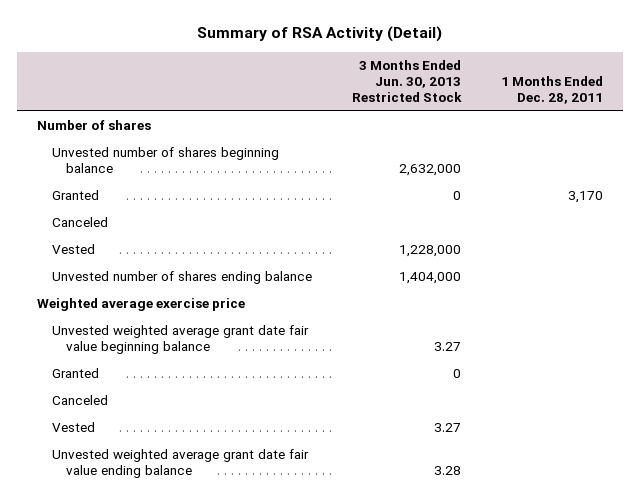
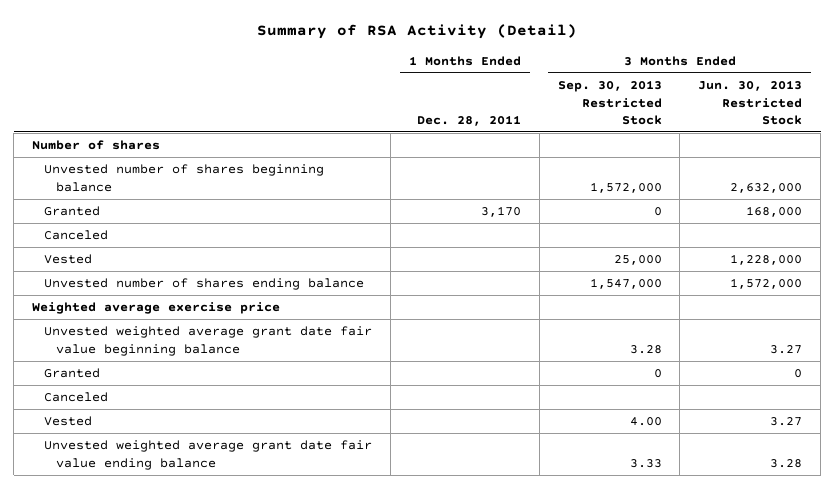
- | 3 Months Ended Jun. 30, 2013 Restricted Stock | 1 Months Ended Dec. 28, 2011
+ | 1 Months Ended Dec. 28, 2011 | 3 Months Ended Sep. 30, 2013 Restricted Stock | 3 Months Ended Jun. 30, 2013 Restricted Stock
- Granted | 0 | 3,170
+ Granted | 3,170 | 0 | 168,000
- Unvested number of shares ending balance | 1,404,000 |
+ Unvested number of shares ending balance | | 1,547,000 | 1,572,000

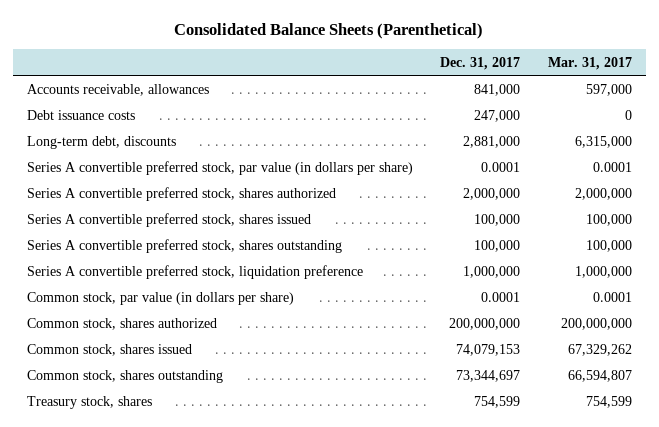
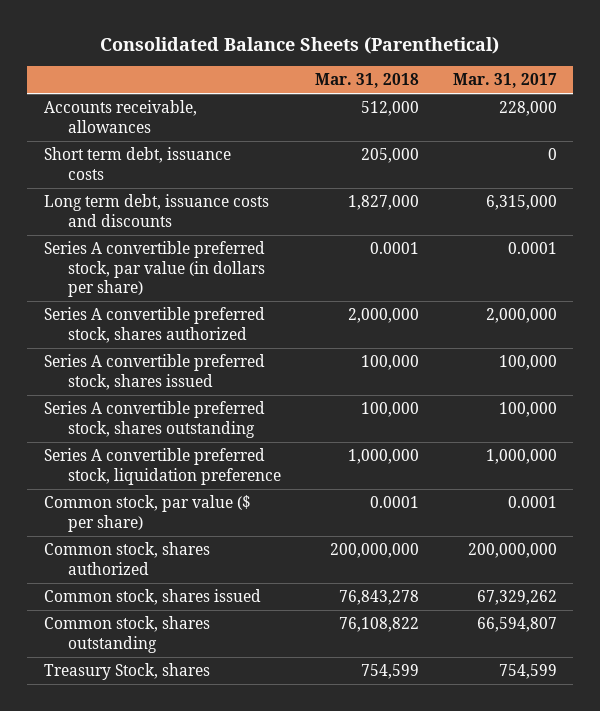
- | Dec. 31, 2017 | Mar. 31, 2017
+ | Mar. 31, 2018 | Mar. 31, 2017
- Accounts receivable, allowances | 841,000 | 597,000
- Debt issuance costs | 247,000 | 0
- Long-term debt, discounts | 2,881,000 | 6,315,000
+ Accounts receivable, allowances | 512,000 | 228,000
+ Short term debt, issuance costs | 205,000 | 0
+ Long term debt, issuance costs and discounts | 1,827,000 | 6,315,000
- Common stock, par value (in dollars per share) | 0.0001 | 0.0001
+ Common stock, par value ($ per share) | 0.0001 | 0.0001
- Treasury stock, shares | 754,599 | 754,599
+ Treasury Stock, shares | 754,599 | 754,599

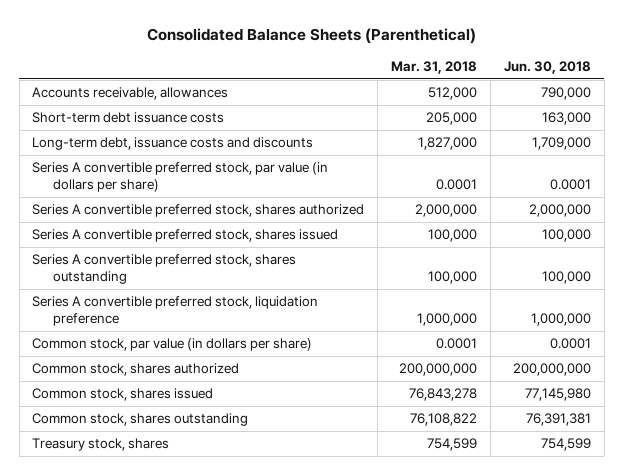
- | Mar. 31, 2018 | Mar. 31, 2017
+ | Mar. 31, 2018 | Jun. 30, 2018
- Short term debt, issuance costs | 205,000 | 0
- Long term debt, issuance costs and discounts | 1,827,000 | 6,315,000
+ Short-term debt issuance costs | 205,000 | 163,000
+ Long-term debt, issuance costs and discounts | 1,827,000 | 1,709,000
- Common stock, par value ($ per share) | 0.0001 | 0.0001
+ Common stock, par value (in dollars per share) | 0.0001 | 0.0001
- Treasury Stock, shares | 754,599 | 754,599
+ Treasury stock, shares | 754,599 | 754,599

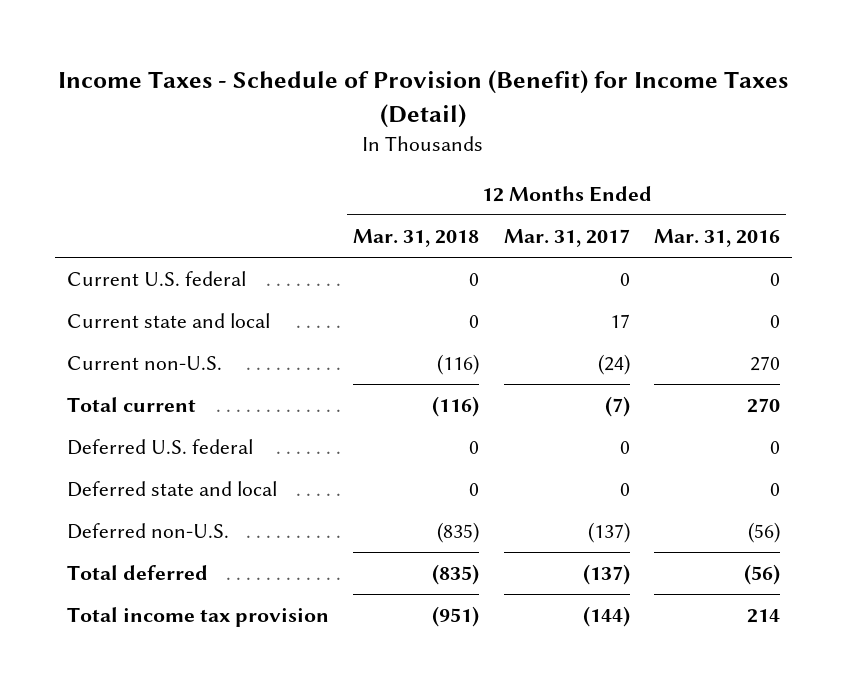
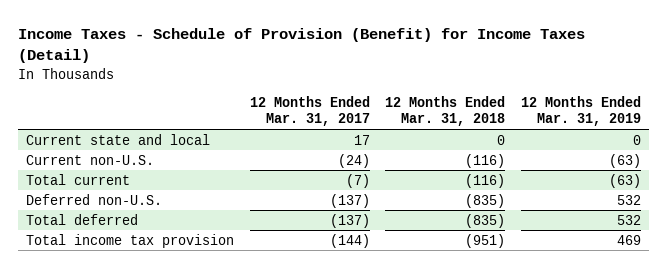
- | 12 Months Ended Mar. 31, 2018 | 12 Months Ended Mar. 31, 2017 | 12 Months Ended Mar. 31, 2016
+ | 12 Months Ended Mar. 31, 2017 | 12 Months Ended Mar. 31, 2018 | 12 Months Ended Mar. 31, 2019
- Current U.S. federal | 0 | 0 | 0
- Deferred U.S. federal | 0 | 0 | 0
- Deferred state and local | 0 | 0 | 0

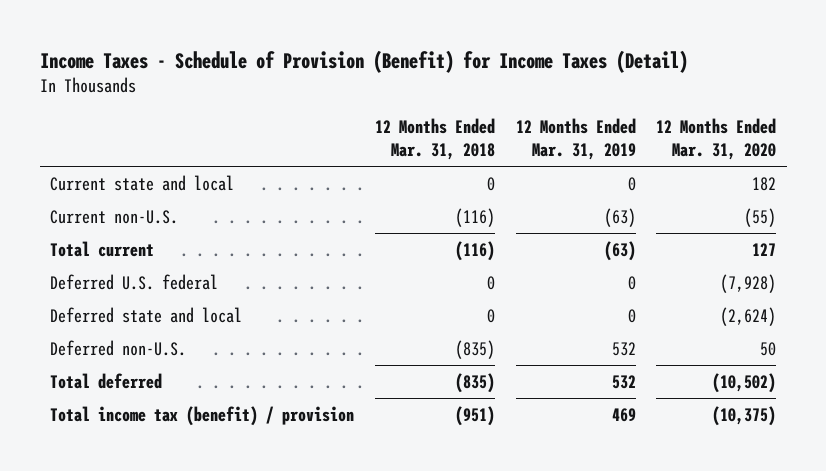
- | 12 Months Ended Mar. 31, 2017 | 12 Months Ended Mar. 31, 2018 | 12 Months Ended Mar. 31, 2019
+ | 12 Months Ended Mar. 31, 2018 | 12 Months Ended Mar. 31, 2019 | 12 Months Ended Mar. 31, 2020
+ Deferred U.S. federal | 0 | 0 | (7,928)
+ Deferred state and local | 0 | 0 | (2,624)
- Total income tax provision | (144) | (951) | 469
+ Total income tax (benefit) / provision | (951) | 469 | (10,375)

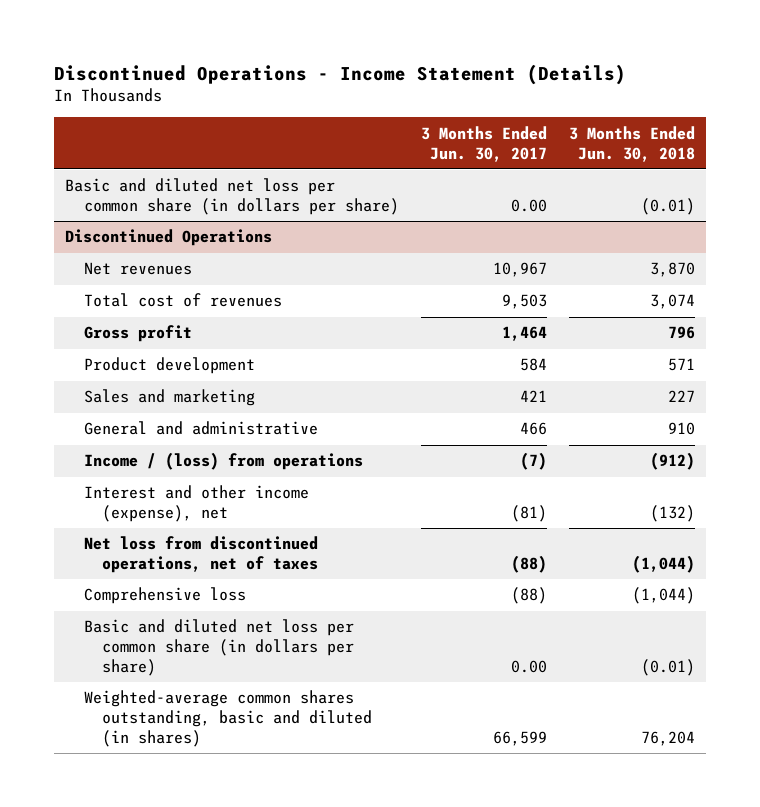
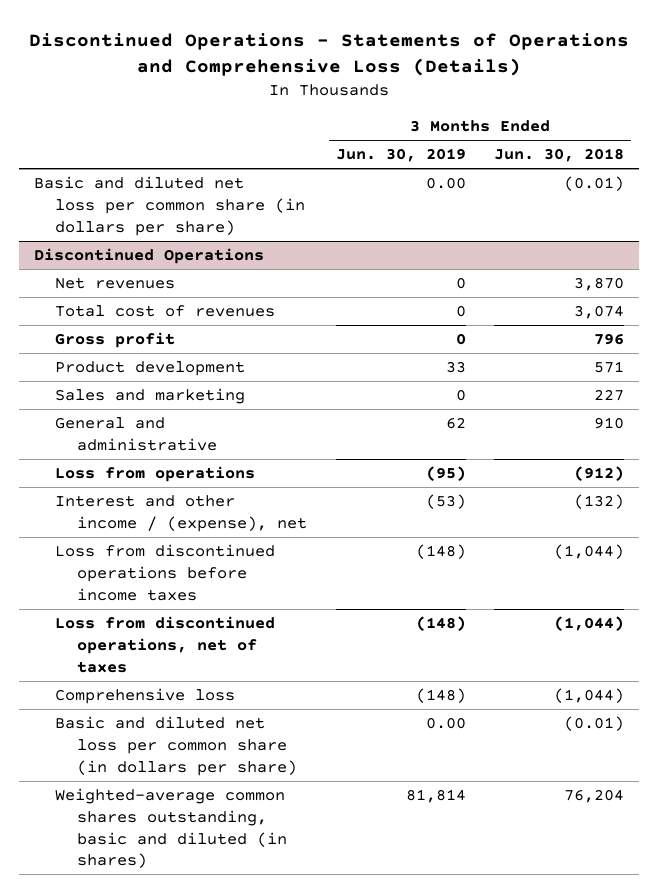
- Discontinued Operations - Income Statement (Details)
+ Discontinued Operations - Statements of Operations and Comprehensive Loss (Details)
- | 3 Months Ended Jun. 30, 2017 | 3 Months Ended Jun. 30, 2018
+ | 3 Months Ended Jun. 30, 2019 | 3 Months Ended Jun. 30, 2018
@ Discontinued Operations
- Income / (loss) from operations | (7) | (912)
- Interest and other income (expense), net | (81) | (132)
- Net loss from discontinued operations, net of taxes | (88) | (1,044)
+ Loss from operations | (95) | (912)
+ Interest and other income / (expense), net | (53) | (132)
+ Loss from discontinued operations before income taxes | (148) | (1,044)
+ Loss from discontinued operations, net of taxes | (148) | (1,044)

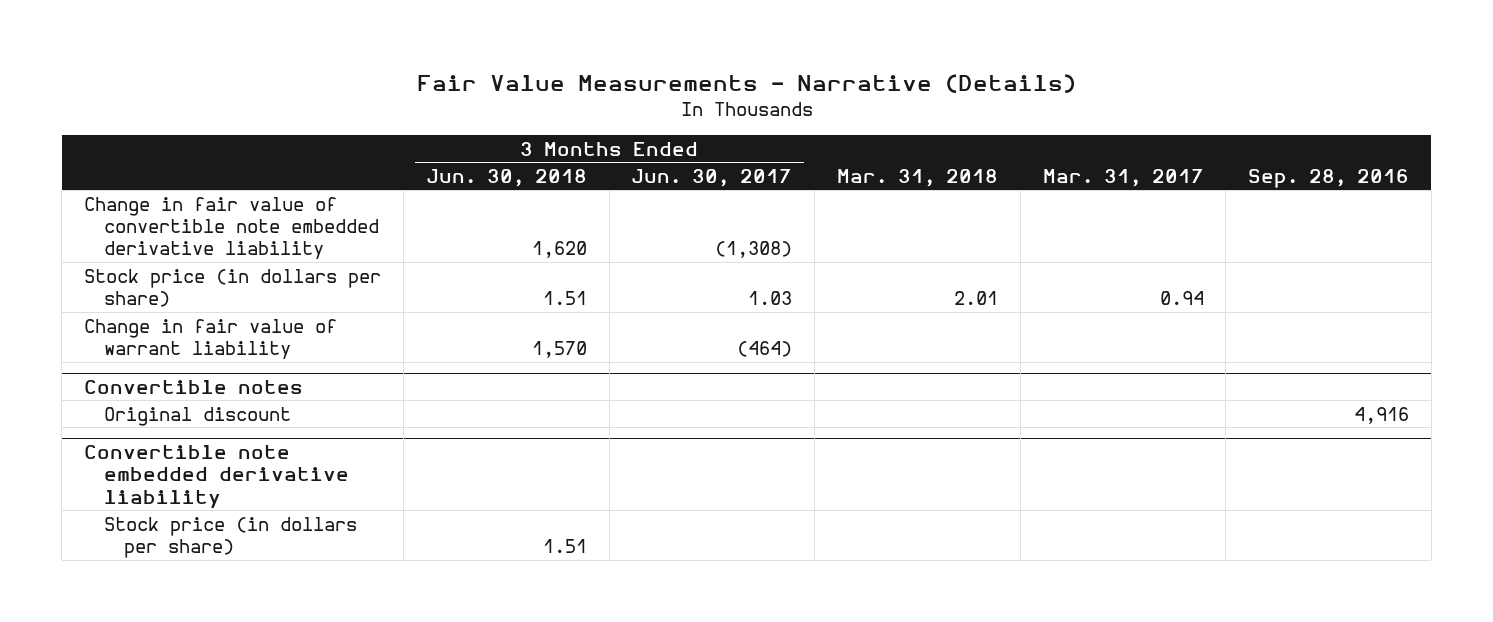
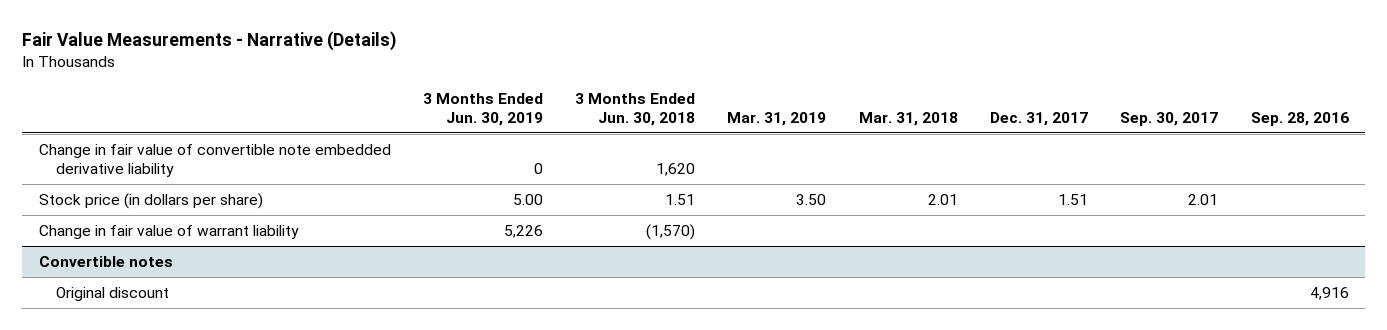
- | 3 Months Ended Jun. 30, 2018 | 3 Months Ended Jun. 30, 2017 | Mar. 31, 2018 | Mar. 31, 2017 | Sep. 28, 2016
+ | 3 Months Ended Jun. 30, 2019 | 3 Months Ended Jun. 30, 2018 | Mar. 31, 2019 | Mar. 31, 2018 | Dec. 31, 2017 | Sep. 30, 2017 | Sep. 28, 2016
- Change in fair value of warrant liability | 1,570 | (464) | | |
+ Change in fair value of warrant liability | 5,226 | (1,570) | | | | |
- Convertible note embedded derivative liability
- Stock price (in dollars per share) | 1.51 | | | |

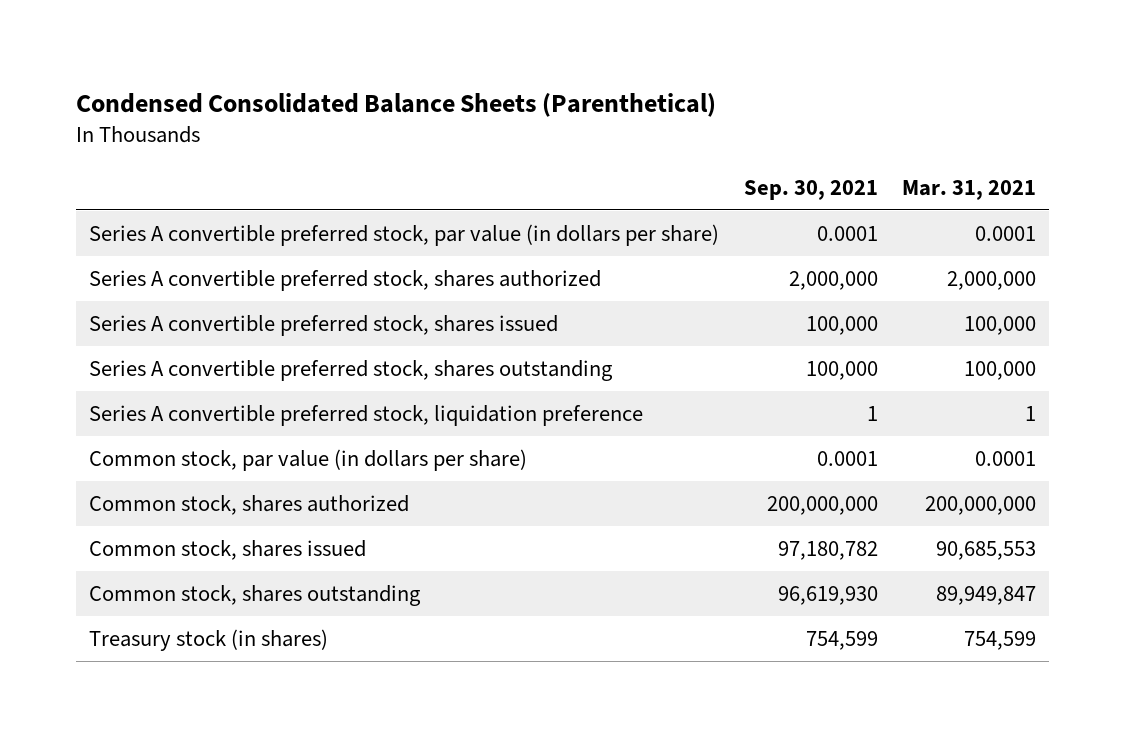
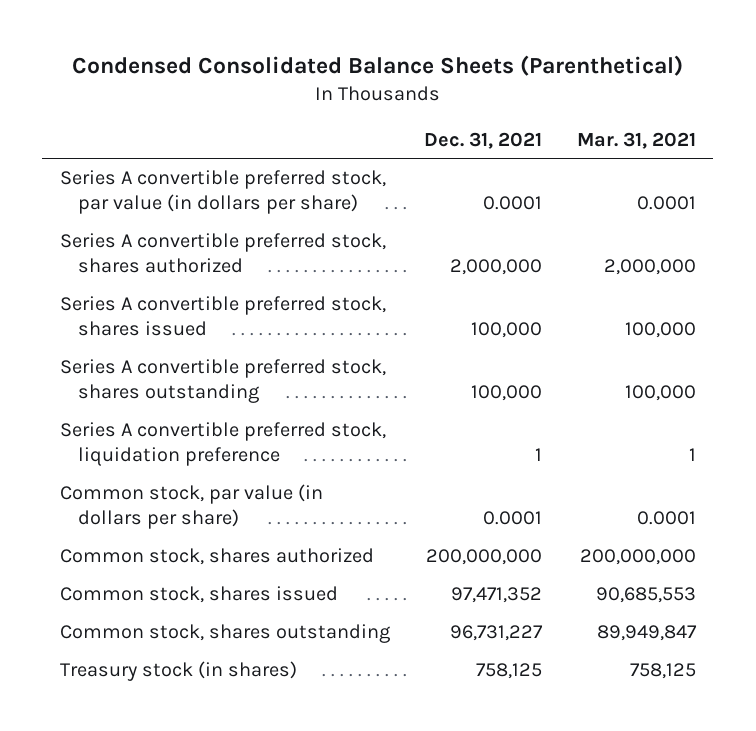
- | Sep. 30, 2021 | Mar. 31, 2021
+ | Dec. 31, 2021 | Mar. 31, 2021
- Treasury stock (in shares) | 754,599 | 754,599
+ Treasury stock (in shares) | 758,125 | 758,125

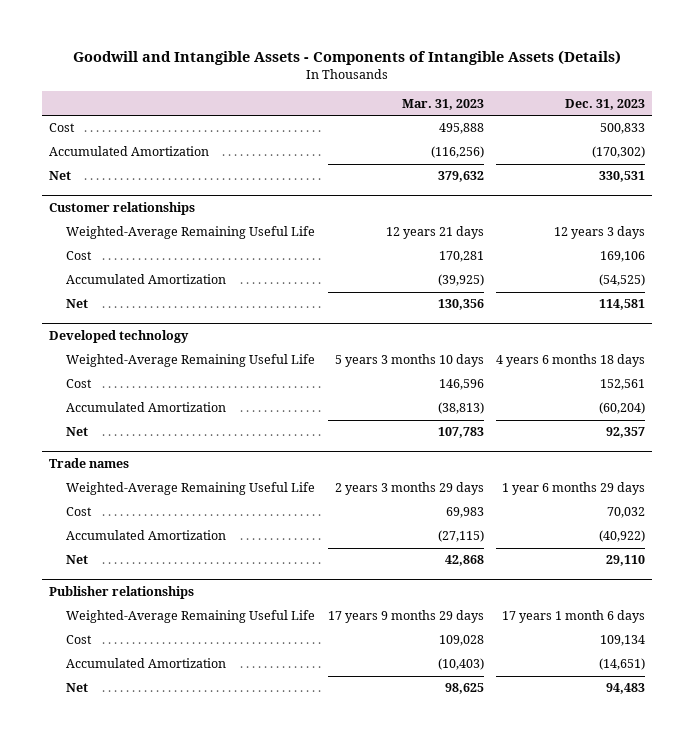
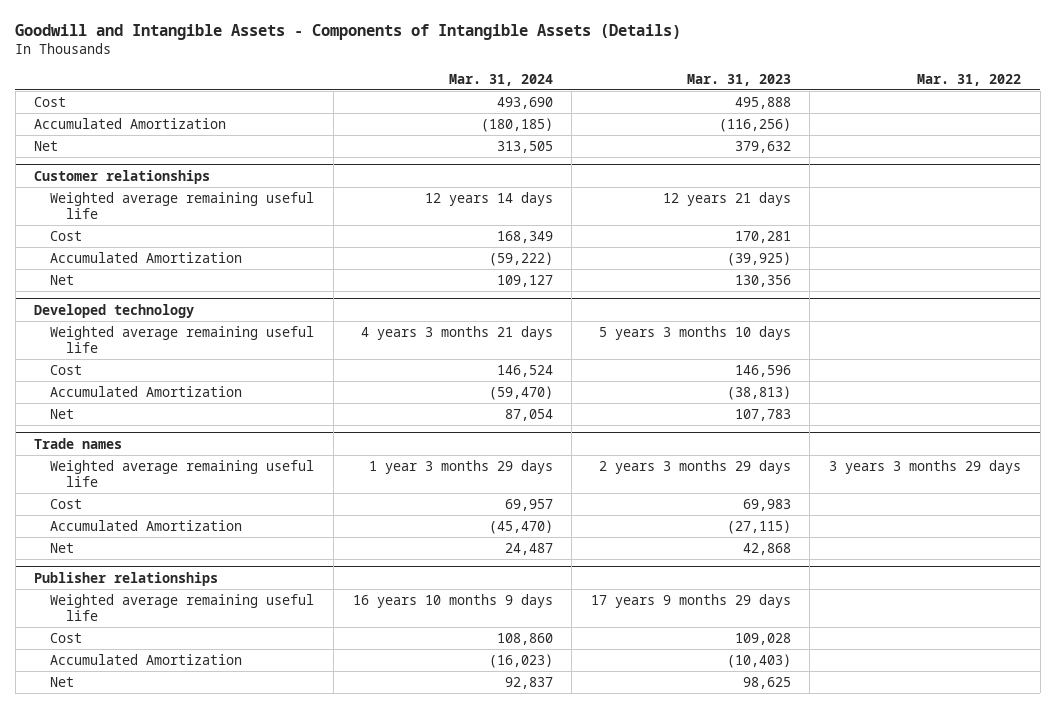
- | Mar. 31, 2023 | Dec. 31, 2023
+ | Mar. 31, 2024 | Mar. 31, 2023 | Mar. 31, 2022
@ Customer relationships
- Weighted-Average Remaining Useful Life | 12 years 21 days | 12 years 3 days
+ Weighted average remaining useful life | 12 years 14 days | 12 years 21 days |
@ Developed technology
- Weighted-Average Remaining Useful Life | 5 years 3 months 10 days | 4 years 6 months 18 days
+ Weighted average remaining useful life | 4 years 3 months 21 days | 5 years 3 months 10 days |
@ Trade names
- Weighted-Average Remaining Useful Life | 2 years 3 months 29 days | 1 year 6 months 29 days
+ Weighted average remaining useful life | 1 year 3 months 29 days | 2 years 3 months 29 days | 3 years 3 months 29 days
@ Publisher relationships
- Weighted-Average Remaining Useful Life | 17 years 9 months 29 days | 17 years 1 month 6 days
+ Weighted average remaining useful life | 16 years 10 months 9 days | 17 years 9 months 29 days |

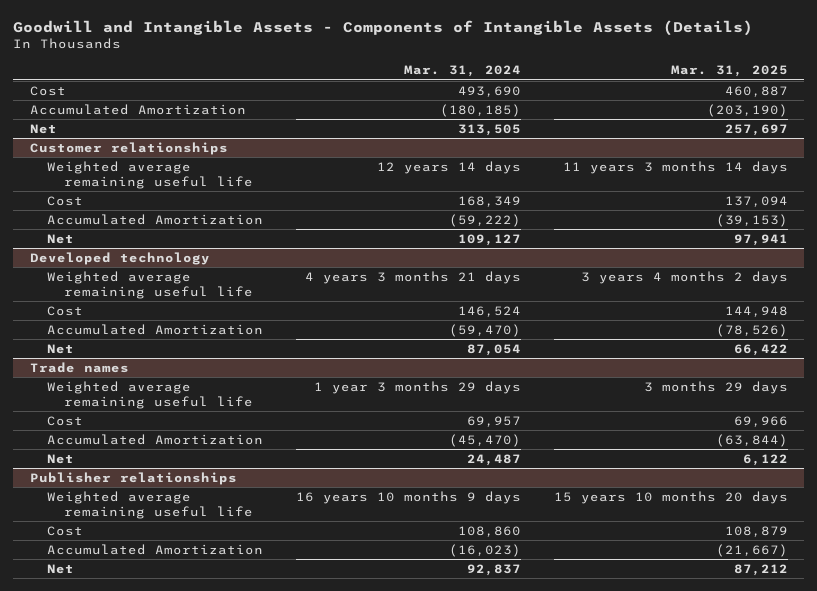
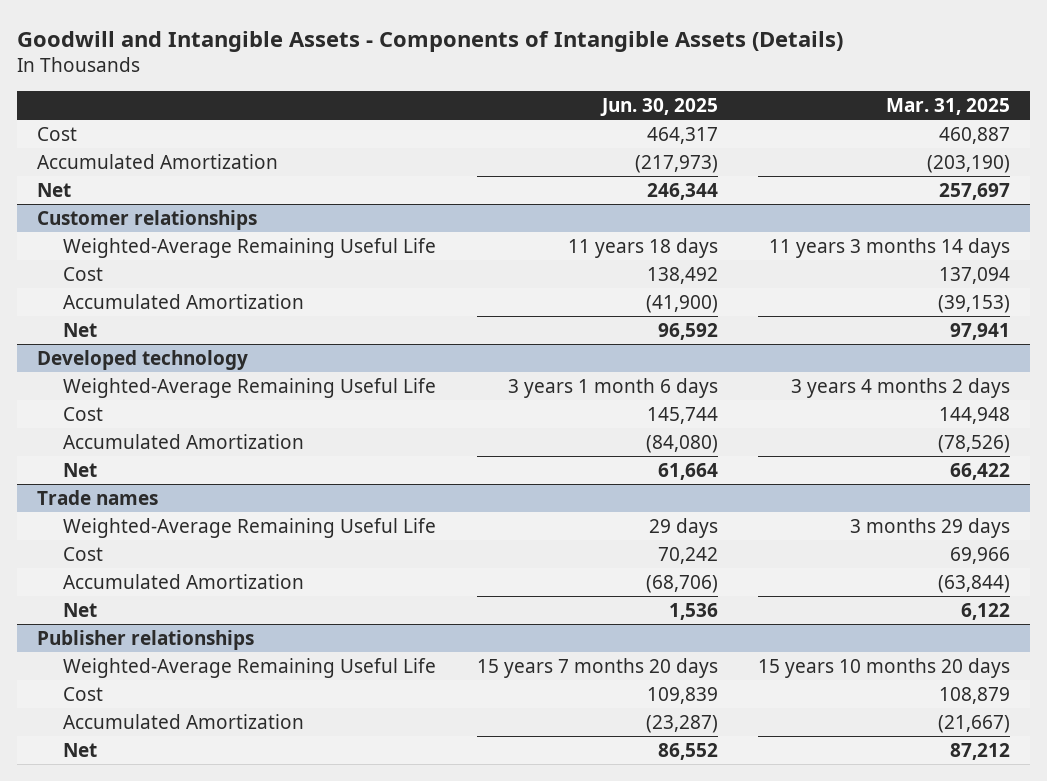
- | Mar. 31, 2024 | Mar. 31, 2025
+ | Jun. 30, 2025 | Mar. 31, 2025
@ Customer relationships
- Weighted average remaining useful life | 12 years 14 days | 11 years 3 months 14 days
+ Weighted-Average Remaining Useful Life | 11 years 18 days | 11 years 3 months 14 days
@ Developed technology
- Weighted average remaining useful life | 4 years 3 months 21 days | 3 years 4 months 2 days
+ Weighted-Average Remaining Useful Life | 3 years 1 month 6 days | 3 years 4 months 2 days
@ Trade names
- Weighted average remaining useful life | 1 year 3 months 29 days | 3 months 29 days
+ Weighted-Average Remaining Useful Life | 29 days | 3 months 29 days
@ Publisher relationships
- Weighted average remaining useful life | 16 years 10 months 9 days | 15 years 10 months 20 days
+ Weighted-Average Remaining Useful Life | 15 years 7 months 20 days | 15 years 10 months 20 days

